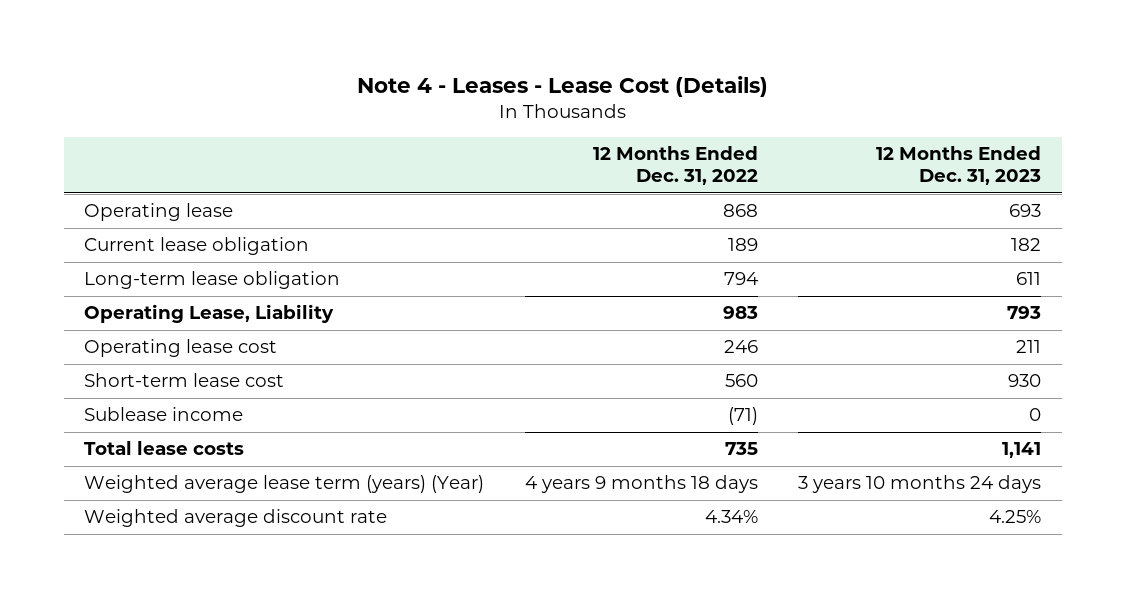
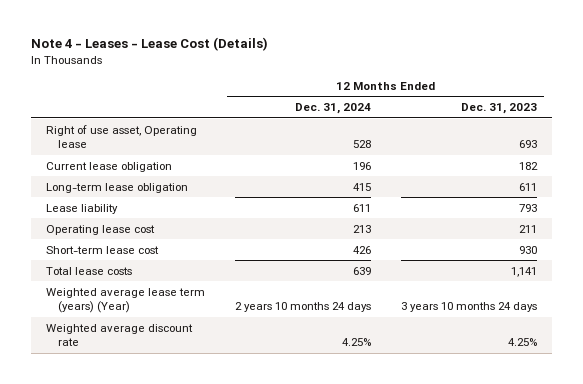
- | 12 Months Ended Dec. 31, 2022 | 12 Months Ended Dec. 31, 2023
+ | 12 Months Ended Dec. 31, 2024 | 12 Months Ended Dec. 31, 2023
- Operating lease | 868 | 693
+ Right of use asset, Operating lease | 528 | 693
- Operating Lease, Liability | 983 | 793
+ Lease liability | 611 | 793
- Sublease income | (71) | 0

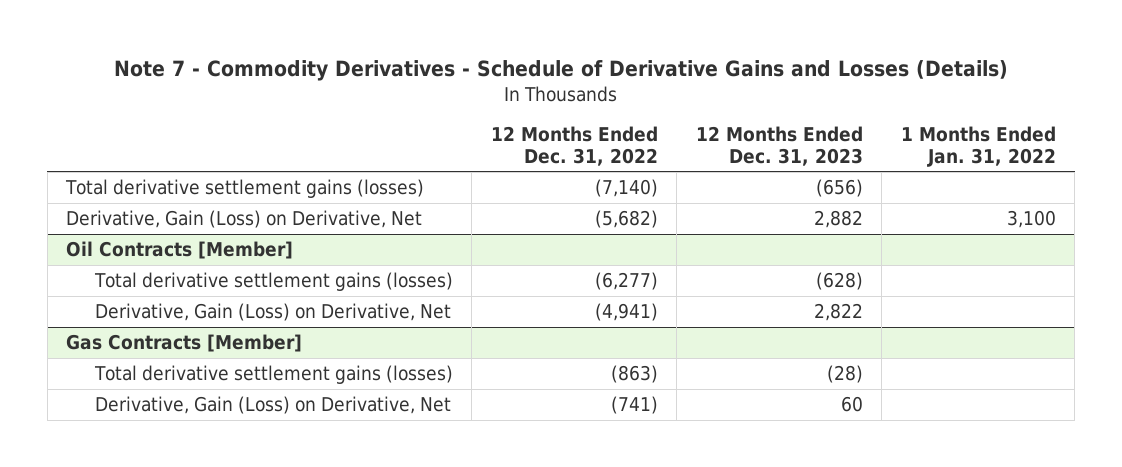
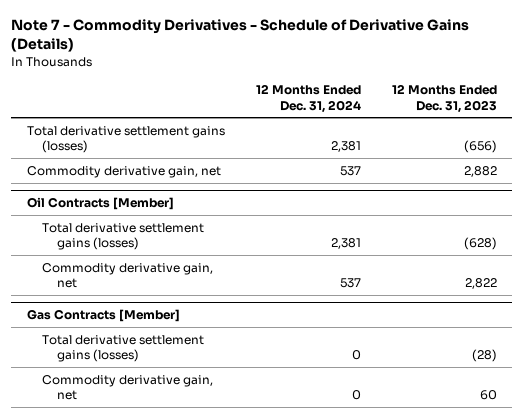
- Note 7 - Commodity Derivatives - Schedule of Derivative Gains and Losses (Details)
+ Note 7 - Commodity Derivatives - Schedule of Derivative Gains (Details)
- | 12 Months Ended Dec. 31, 2022 | 12 Months Ended Dec. 31, 2023 | 1 Months Ended Jan. 31, 2022
+ | 12 Months Ended Dec. 31, 2024 | 12 Months Ended Dec. 31, 2023
- Derivative, Gain (Loss) on Derivative, Net | (5,682) | 2,882 | 3,100
+ Commodity derivative gain, net | 537 | 2,882
@ Oil Contracts [Member]
- Derivative, Gain (Loss) on Derivative, Net | (4,941) | 2,822 |
+ Commodity derivative gain, net | 537 | 2,822
@ Gas Contracts [Member]
- Derivative, Gain (Loss) on Derivative, Net | (741) | 60 |
+ Commodity derivative gain, net | 0 | 60

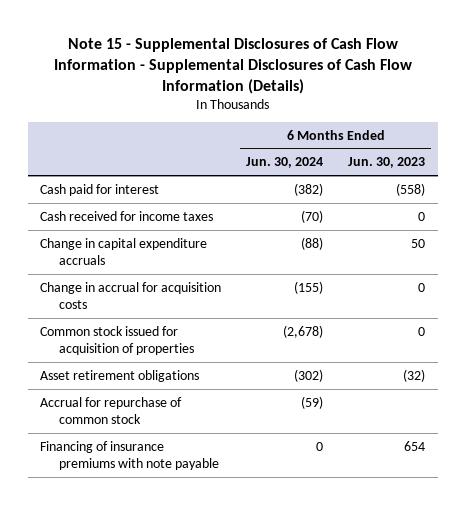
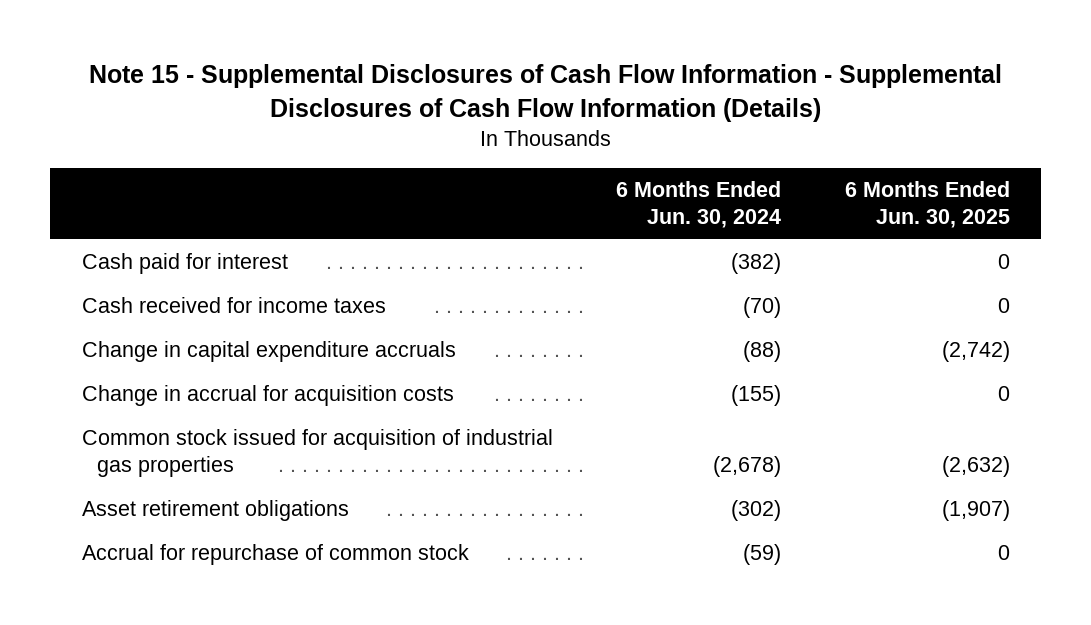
- | 6 Months Ended Jun. 30, 2024 | 6 Months Ended Jun. 30, 2023
+ | 6 Months Ended Jun. 30, 2024 | 6 Months Ended Jun. 30, 2025
- Common stock issued for acquisition of properties | (2,678) | 0
+ Common stock issued for acquisition of industrial gas properties | (2,678) | (2,632)
- Financing of insurance premiums with note payable | 0 | 654

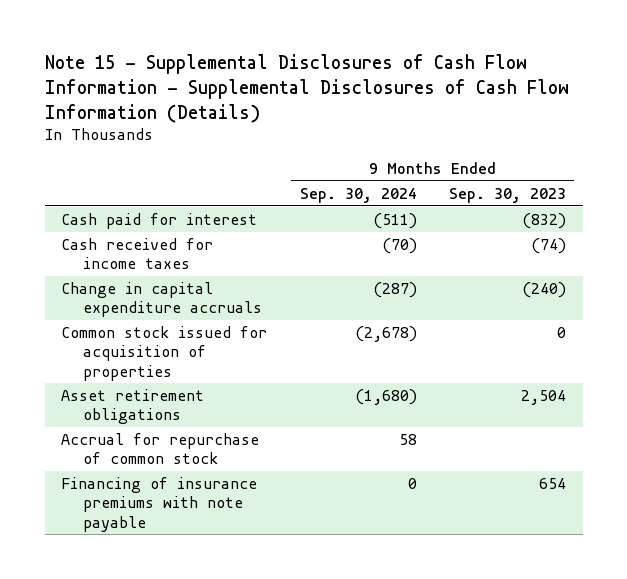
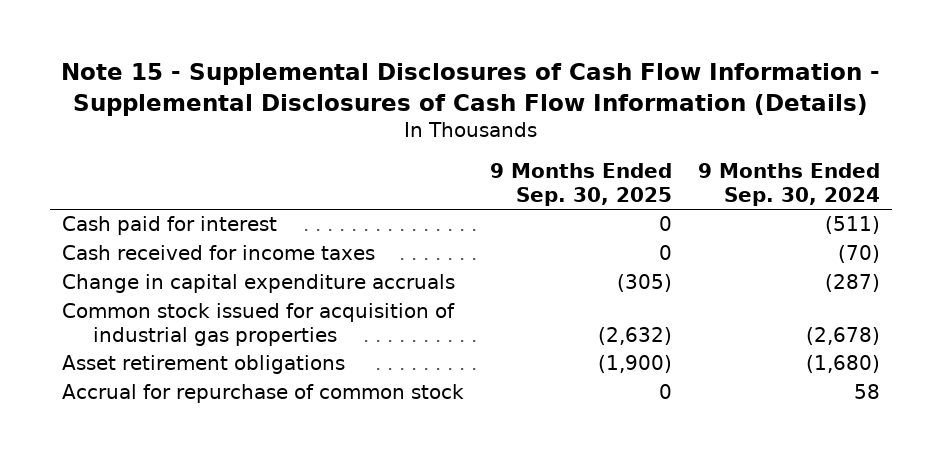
- | 9 Months Ended Sep. 30, 2024 | 9 Months Ended Sep. 30, 2023
+ | 9 Months Ended Sep. 30, 2025 | 9 Months Ended Sep. 30, 2024
- Common stock issued for acquisition of properties | (2,678) | 0
+ Common stock issued for acquisition of industrial gas properties | (2,632) | (2,678)
- Financing of insurance premiums with note payable | 0 | 654

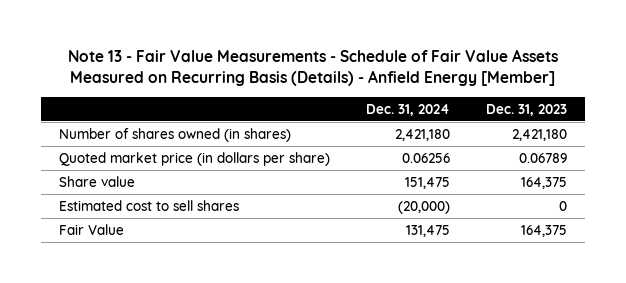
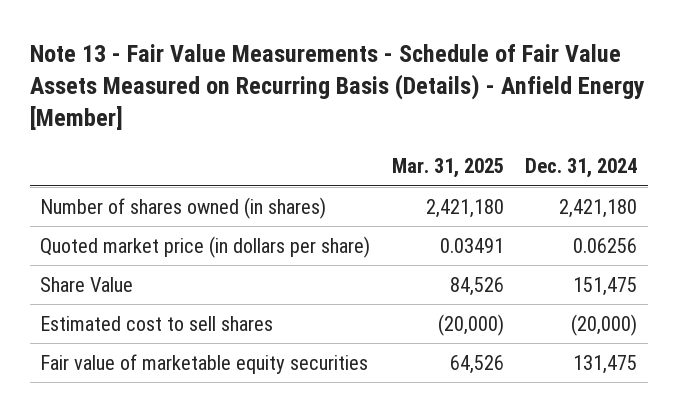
- | Dec. 31, 2024 | Dec. 31, 2023
+ | Mar. 31, 2025 | Dec. 31, 2024
- Share value | 151,475 | 164,375
+ Share Value | 84,526 | 151,475
- Fair Value | 131,475 | 164,375
+ Fair value of marketable equity securities | 64,526 | 131,475

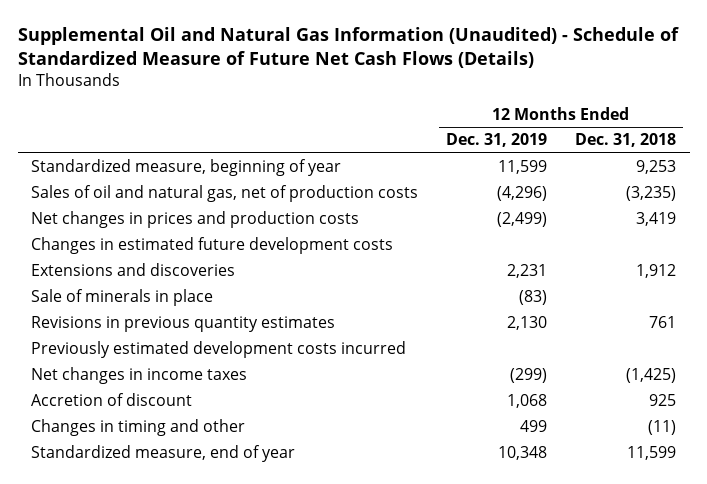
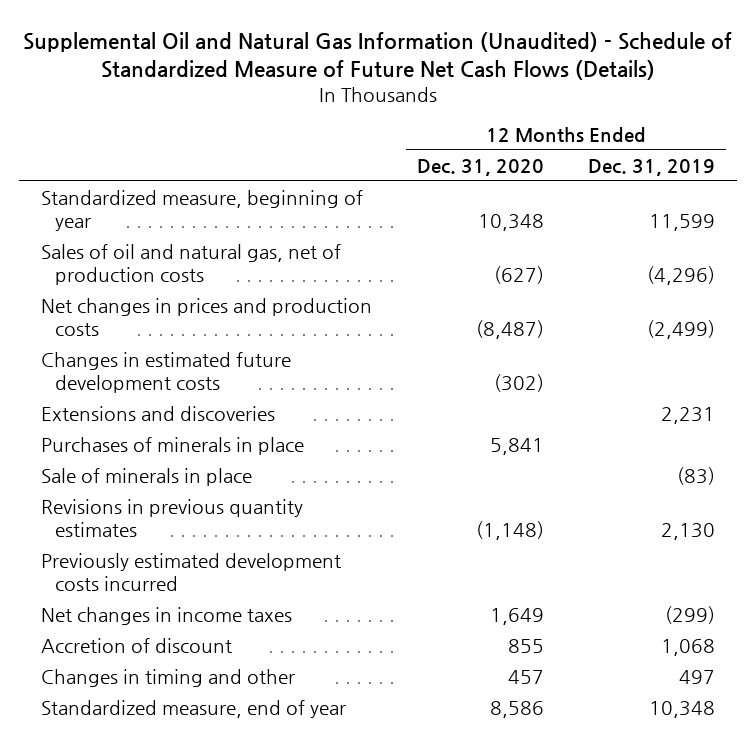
- | 12 Months Ended Dec. 31, 2019 | 12 Months Ended Dec. 31, 2018
+ | 12 Months Ended Dec. 31, 2020 | 12 Months Ended Dec. 31, 2019
+ Purchases of minerals in place | 5,841 |
- Changes in timing and other | 499 | (11)
+ Changes in timing and other | 457 | 497

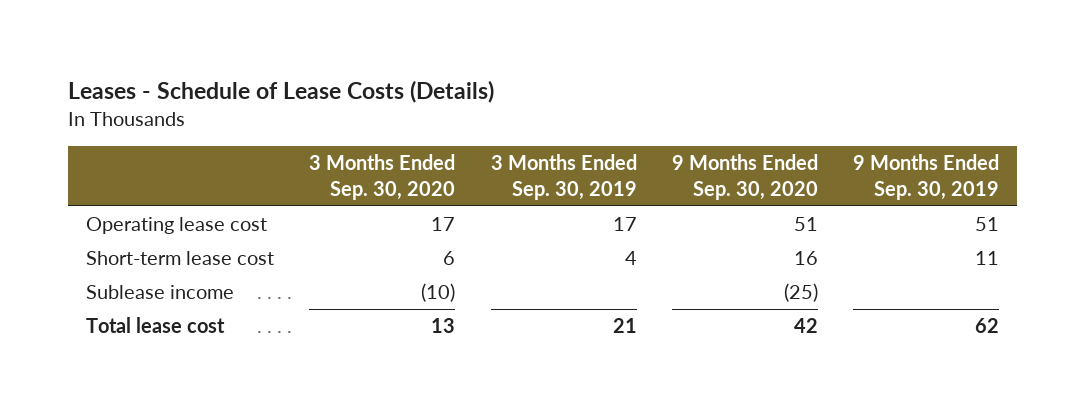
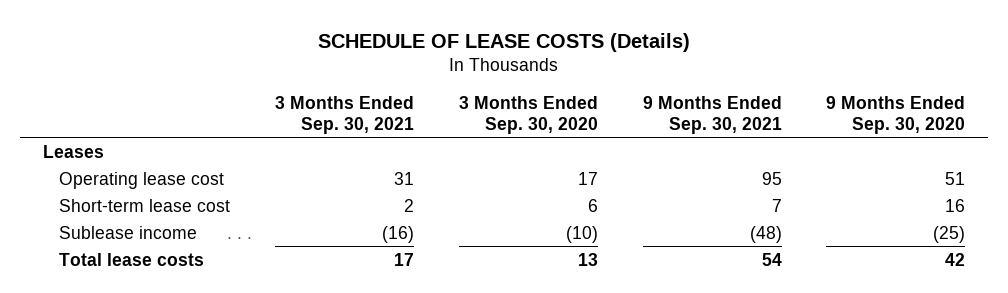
- Leases - Schedule of Lease Costs (Details)
+ SCHEDULE OF LEASE COSTS (Details)
- | 3 Months Ended Sep. 30, 2020 | 3 Months Ended Sep. 30, 2019 | 9 Months Ended Sep. 30, 2020 | 9 Months Ended Sep. 30, 2019
+ | 3 Months Ended Sep. 30, 2021 | 3 Months Ended Sep. 30, 2020 | 9 Months Ended Sep. 30, 2021 | 9 Months Ended Sep. 30, 2020
+ Leases
- Total lease cost | 13 | 21 | 42 | 62
+ Total lease costs | 17 | 13 | 54 | 42

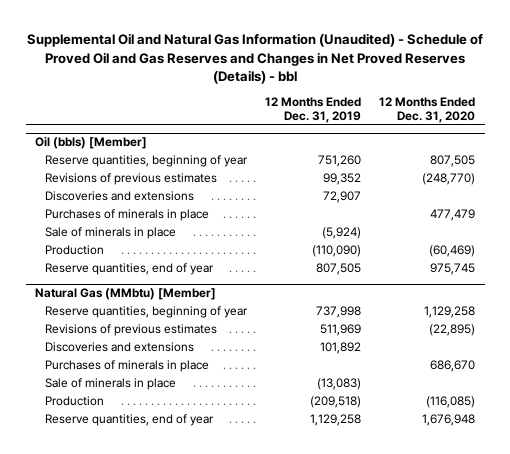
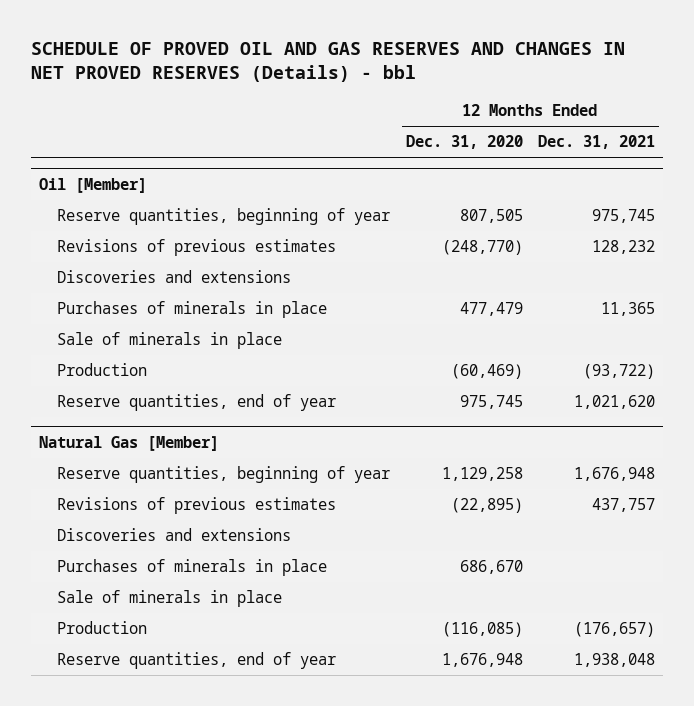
- Supplemental Oil and Natural Gas Information (Unaudited) - Schedule of Proved Oil and Gas Reserves and Changes in Net Proved Reserves (Details) - bbl
+ SCHEDULE OF PROVED OIL AND GAS RESERVES AND CHANGES IN NET PROVED RESERVES (Details) - bbl
- | 12 Months Ended Dec. 31, 2019 | 12 Months Ended Dec. 31, 2020
+ | 12 Months Ended Dec. 31, 2020 | 12 Months Ended Dec. 31, 2021
- Oil (bbls) [Member]
+ Oil [Member]
- Natural Gas (MMbtu) [Member]
+ Natural Gas [Member]

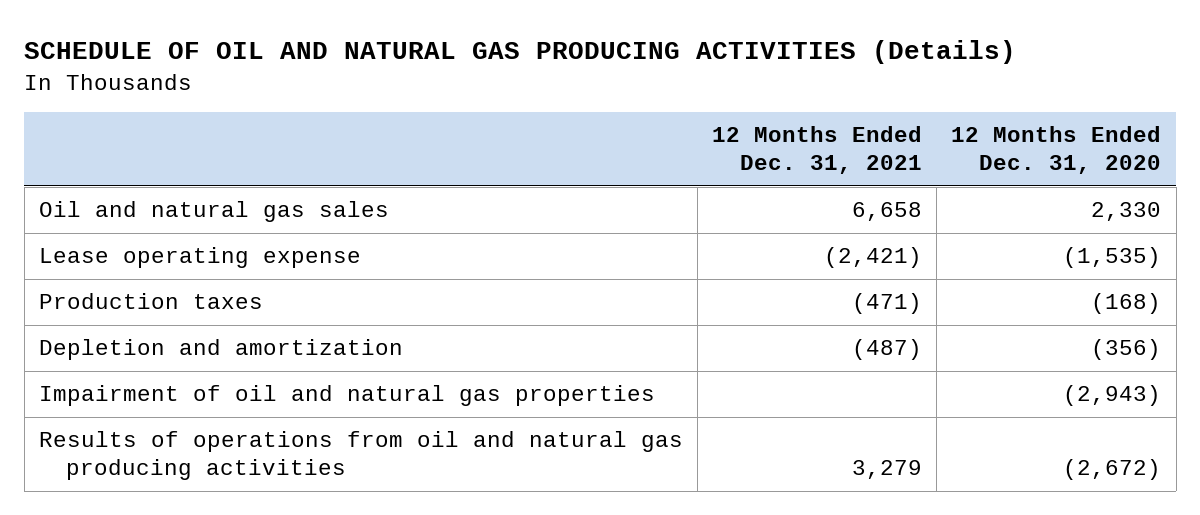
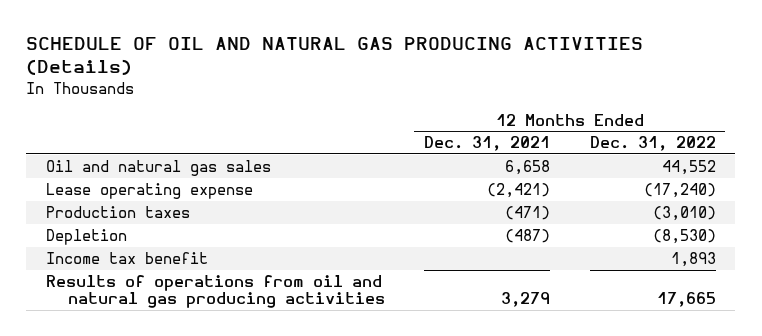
- | 12 Months Ended Dec. 31, 2021 | 12 Months Ended Dec. 31, 2020
+ | 12 Months Ended Dec. 31, 2021 | 12 Months Ended Dec. 31, 2022
- Depletion and amortization | (487) | (356)
- Impairment of oil and natural gas properties | | (2,943)
+ Depletion | (487) | (8,530)
+ Income tax benefit | | 1,893

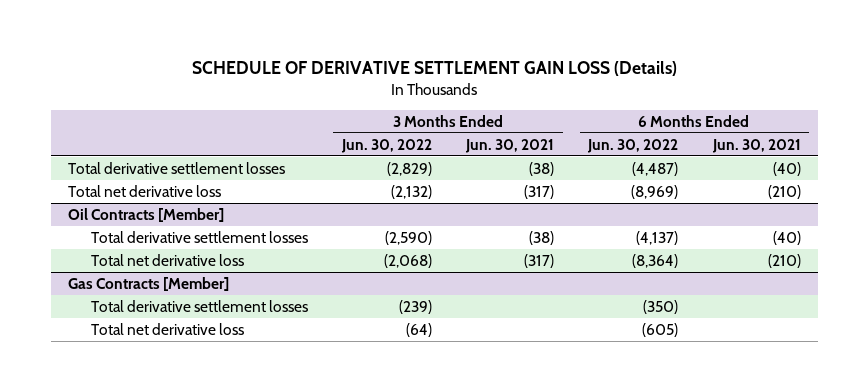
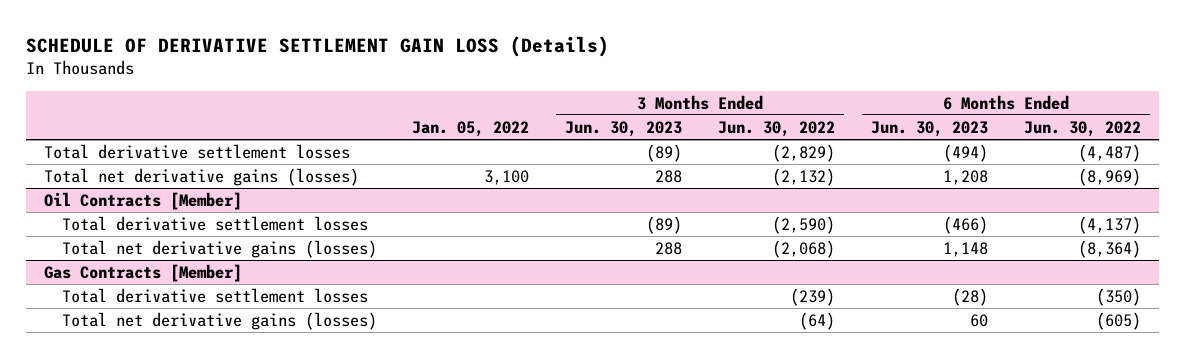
- | 3 Months Ended Jun. 30, 2022 | 3 Months Ended Jun. 30, 2021 | 6 Months Ended Jun. 30, 2022 | 6 Months Ended Jun. 30, 2021
+ | Jan. 05, 2022 | 3 Months Ended Jun. 30, 2023 | 3 Months Ended Jun. 30, 2022 | 6 Months Ended Jun. 30, 2023 | 6 Months Ended Jun. 30, 2022
- Total net derivative loss | (2,132) | (317) | (8,969) | (210)
+ Total net derivative gains (losses) | 3,100 | 288 | (2,132) | 1,208 | (8,969)
@ Oil Contracts [Member]
- Total net derivative loss | (2,068) | (317) | (8,364) | (210)
+ Total net derivative gains (losses) | | 288 | (2,068) | 1,148 | (8,364)
@ Gas Contracts [Member]
- Total net derivative loss | (64) | | (605) |
+ Total net derivative gains (losses) | | | (64) | 60 | (605)

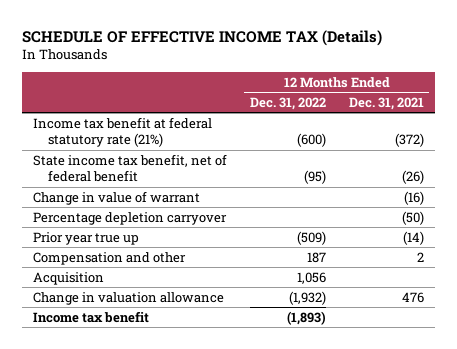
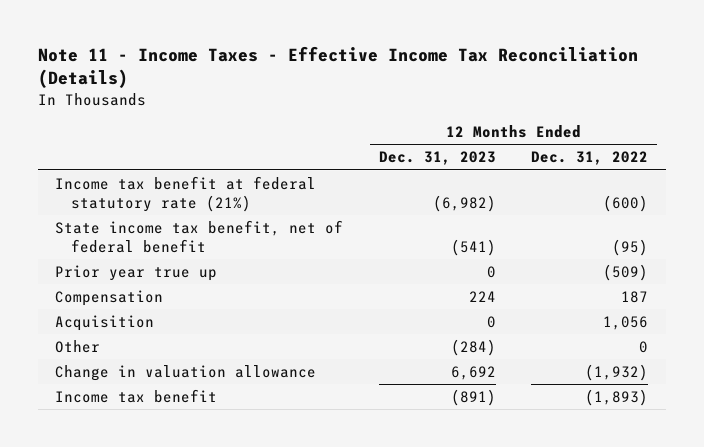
- SCHEDULE OF EFFECTIVE INCOME TAX (Details)
+ Note 11 - Income Taxes - Effective Income Tax Reconciliation (Details)
- | 12 Months Ended Dec. 31, 2022 | 12 Months Ended Dec. 31, 2021
+ | 12 Months Ended Dec. 31, 2023 | 12 Months Ended Dec. 31, 2022
- Change in value of warrant | | (16)
- Percentage depletion carryover | | (50)
- Compensation and other | 187 | 2
+ Compensation | 224 | 187
+ Other | (284) | 0

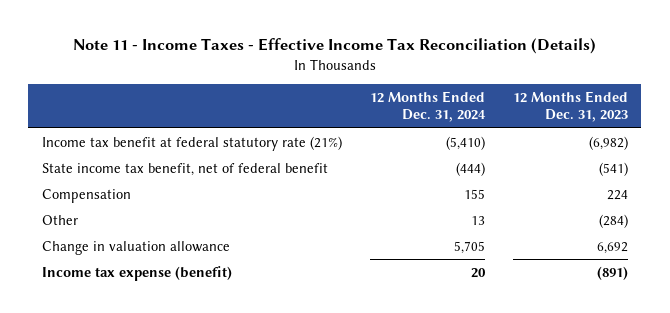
- | 12 Months Ended Dec. 31, 2023 | 12 Months Ended Dec. 31, 2022
+ | 12 Months Ended Dec. 31, 2024 | 12 Months Ended Dec. 31, 2023
- Prior year true up | 0 | (509)
- Acquisition | 0 | 1,056
- Income tax benefit | (891) | (1,893)
+ Income tax expense (benefit) | 20 | (891)

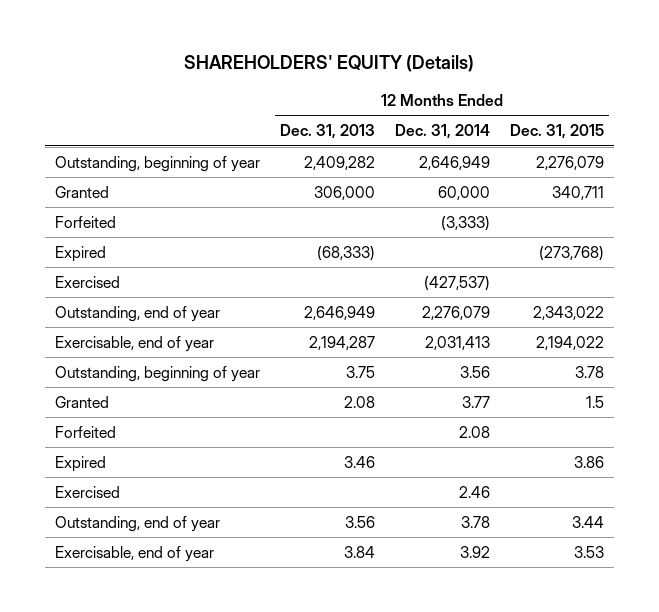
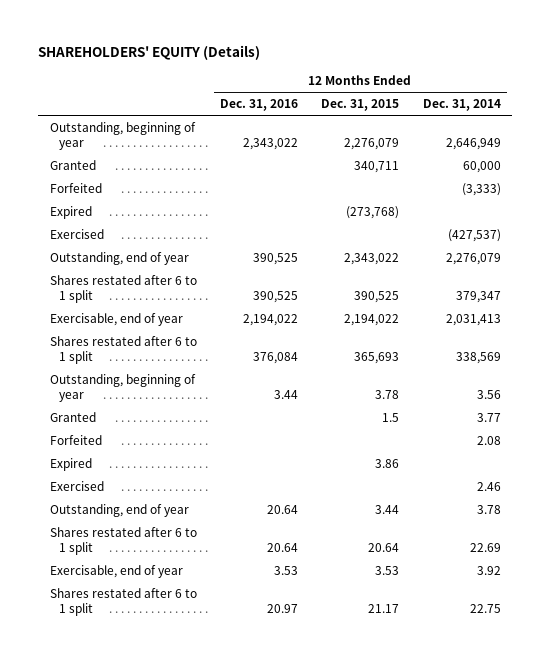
- | 12 Months Ended Dec. 31, 2013 | 12 Months Ended Dec. 31, 2014 | 12 Months Ended Dec. 31, 2015
+ | 12 Months Ended Dec. 31, 2016 | 12 Months Ended Dec. 31, 2015 | 12 Months Ended Dec. 31, 2014
+ Shares restated after 6 to 1 split | 390,525 | 390,525 | 379,347
+ Shares restated after 6 to 1 split | 376,084 | 365,693 | 338,569
+ Shares restated after 6 to 1 split | 20.64 | 20.64 | 22.69
+ Shares restated after 6 to 1 split | 20.97 | 21.17 | 22.75

